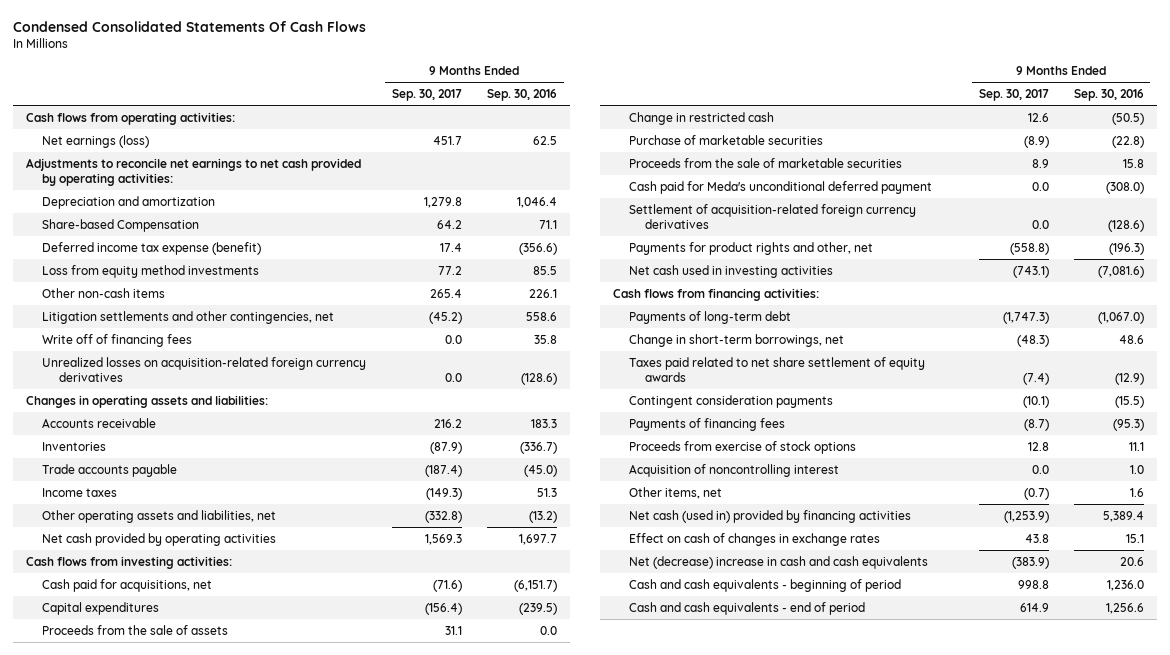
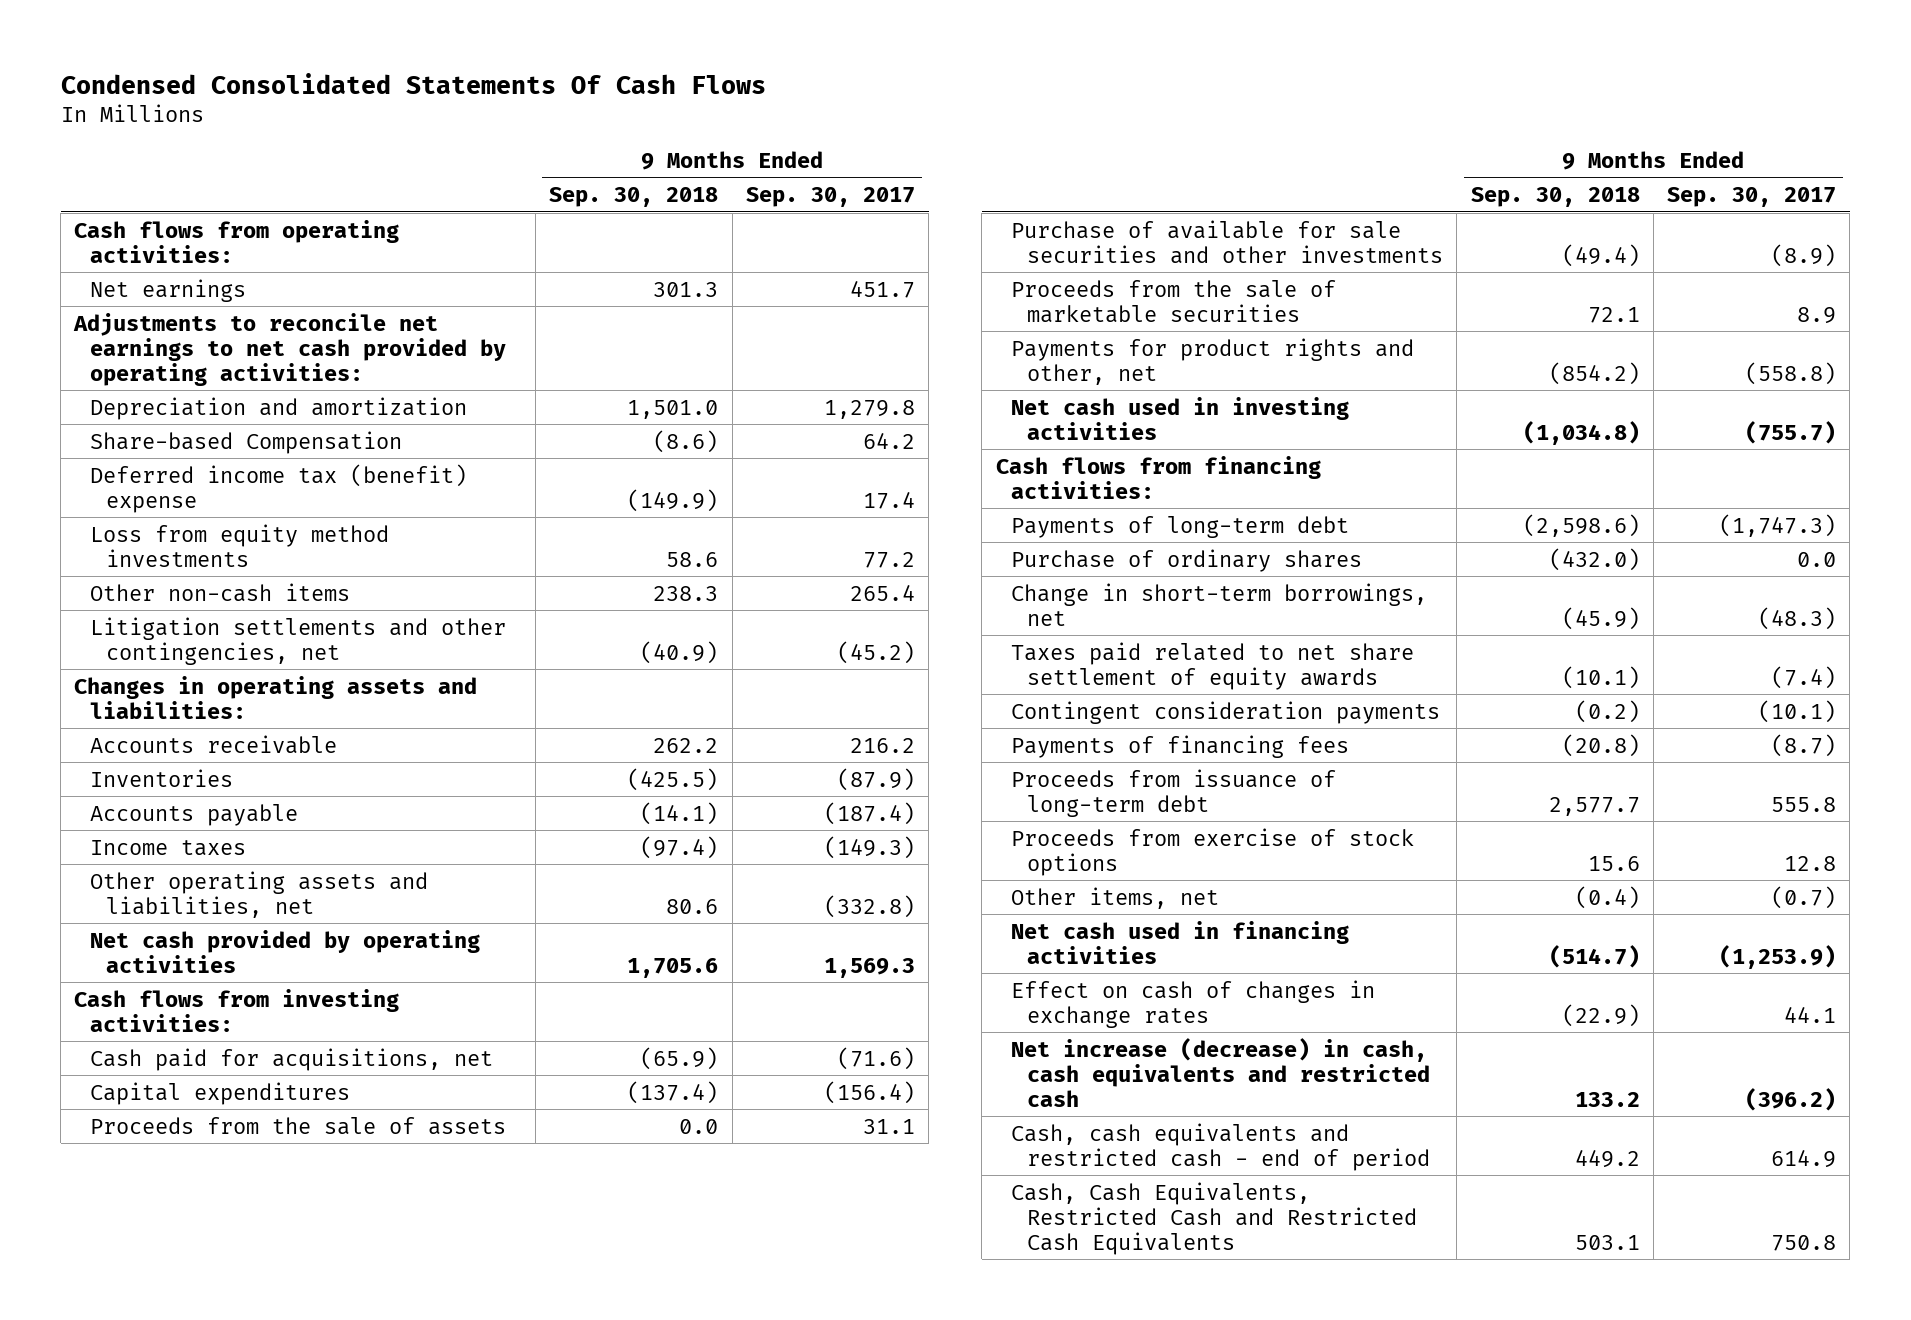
- | 9 Months Ended Sep. 30, 2017 | 9 Months Ended Sep. 30, 2016
+ | 9 Months Ended Sep. 30, 2018 | 9 Months Ended Sep. 30, 2017
- Net earnings (loss) | 451.7 | 62.5
+ Net earnings | 301.3 | 451.7
- Deferred income tax expense (benefit) | 17.4 | (356.6)
+ Deferred income tax (benefit) expense | (149.9) | 17.4
- Write off of financing fees | 0.0 | 35.8
- Unrealized losses on acquisition-related foreign currency derivatives | 0.0 | (128.6)
- Trade accounts payable | (187.4) | (45.0)
+ Accounts payable | (14.1) | (187.4)
- Change in restricted cash | 12.6 | (50.5)
- Purchase of marketable securities | (8.9) | (22.8)
+ Purchase of available for sale securities and other investments | (49.4) | (8.9)
- Cash paid for Meda's unconditional deferred payment | 0.0 | (308.0)
- Settlement of acquisition-related foreign currency derivatives | 0.0 | (128.6)
- Net cash used in investing activities | (743.1) | (7,081.6)
+ Net cash used in investing activities | (1,034.8) | (755.7)
+ Purchase of ordinary shares | (432.0) | 0.0
+ Proceeds from issuance of long-term debt | 2,577.7 | 555.8
- Acquisition of noncontrolling interest | 0.0 | 1.0
- Net cash (used in) provided by financing activities | (1,253.9) | 5,389.4
- Effect on cash of changes in exchange rates | 43.8 | 15.1
- Net (decrease) increase in cash and cash equivalents | (383.9) | 20.6
- Cash and cash equivalents - beginning of period | 998.8 | 1,236.0
- Cash and cash equivalents - end of period | 614.9 | 1,256.6
+ Net cash used in financing activities | (514.7) | (1,253.9)
+ Effect on cash of changes in exchange rates | (22.9) | 44.1
+ Net increase (decrease) in cash, cash equivalents and restricted cash | 133.2 | (396.2)
+ Cash, cash equivalents and restricted cash - end of period | 449.2 | 614.9
+ Cash, Cash Equivalents, Restricted Cash and Restricted Cash Equivalents | 503.1 | 750.8

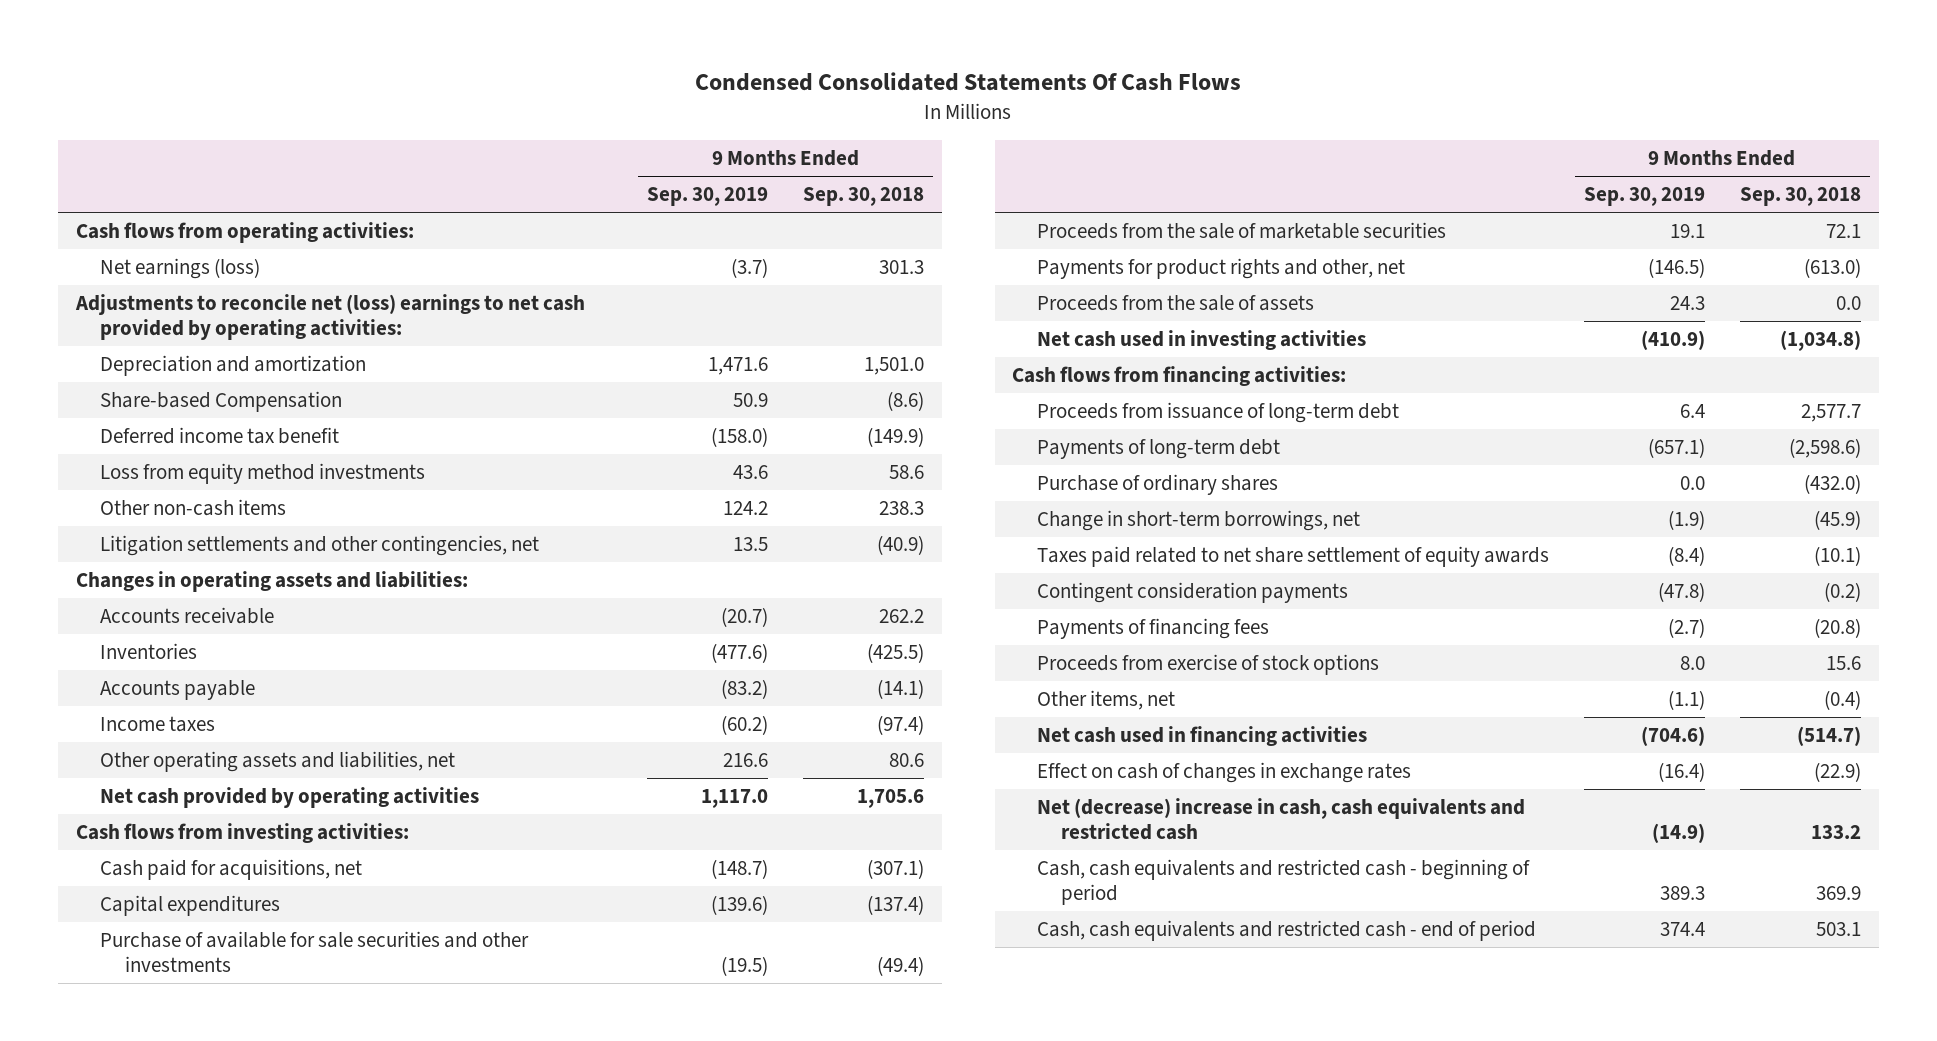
- | 9 Months Ended Sep. 30, 2018 | 9 Months Ended Sep. 30, 2017
+ | 9 Months Ended Sep. 30, 2019 | 9 Months Ended Sep. 30, 2018
- Net earnings | 301.3 | 451.7
- Adjustments to reconcile net earnings to net cash provided by operating activities:
+ Net earnings (loss) | (3.7) | 301.3
+ Adjustments to reconcile net (loss) earnings to net cash provided by operating activities:
- Deferred income tax (benefit) expense | (149.9) | 17.4
+ Deferred income tax benefit | (158.0) | (149.9)
- Cash paid for acquisitions, net | (65.9) | (71.6)
+ Cash paid for acquisitions, net | (148.7) | (307.1)
- Payments for product rights and other, net | (854.2) | (558.8)
+ Payments for product rights and other, net | (146.5) | (613.0)
moved down: Proceeds from the sale of assets | 24.3 | 0.0
moved up: Proceeds from issuance of long-term debt | 6.4 | 2,577.7
- Net increase (decrease) in cash, cash equivalents and restricted cash | 133.2 | (396.2)
- Cash, cash equivalents and restricted cash - end of period | 449.2 | 614.9
- Cash, Cash Equivalents, Restricted Cash and Restricted Cash Equivalents | 503.1 | 750.8
+ Net (decrease) increase in cash, cash equivalents and restricted cash | (14.9) | 133.2
+ Cash, cash equivalents and restricted cash - beginning of period | 389.3 | 369.9
+ Cash, cash equivalents and restricted cash - end of period | 374.4 | 503.1

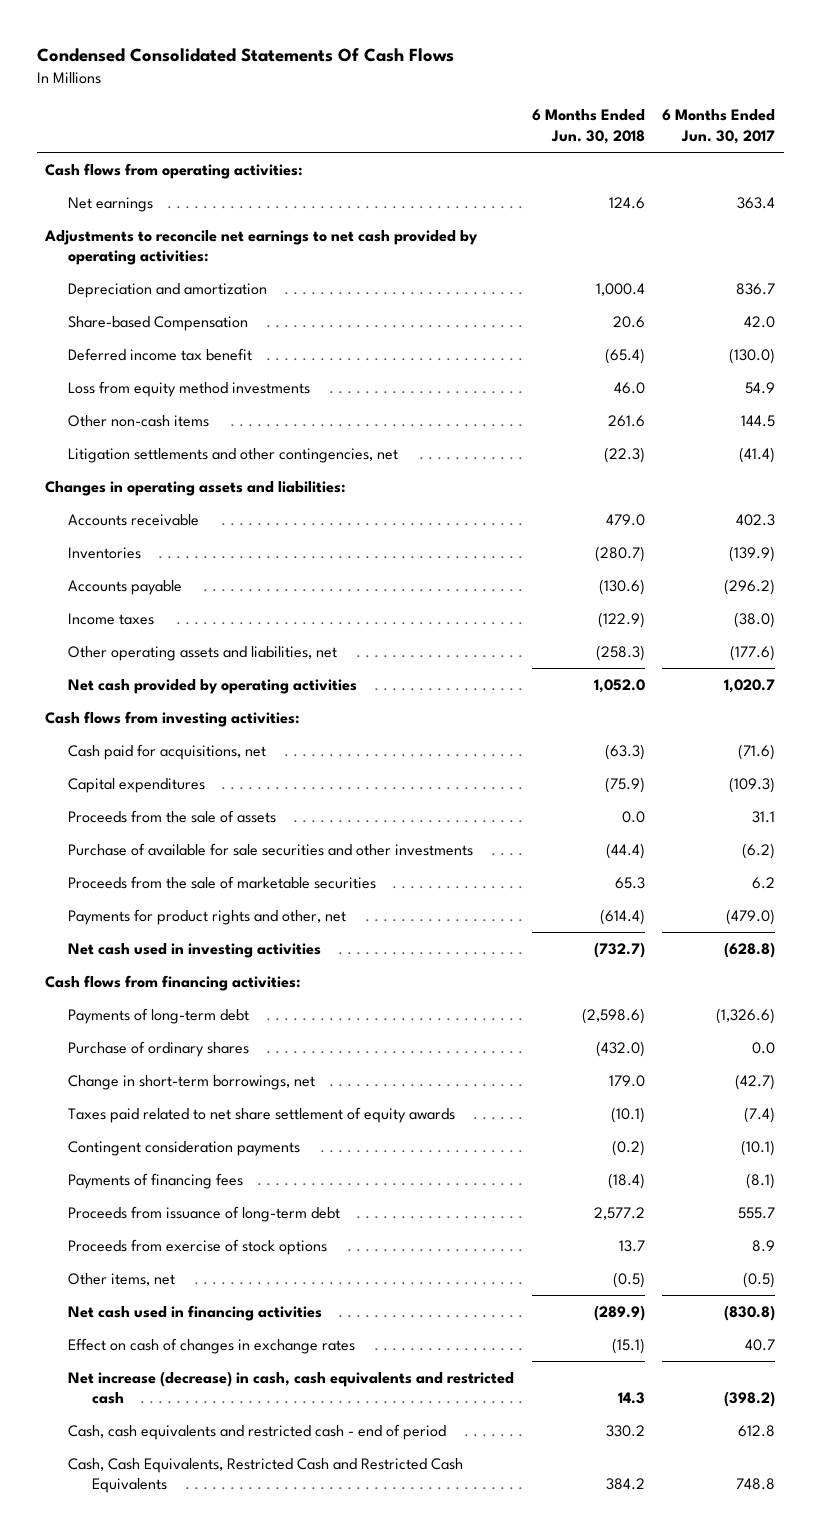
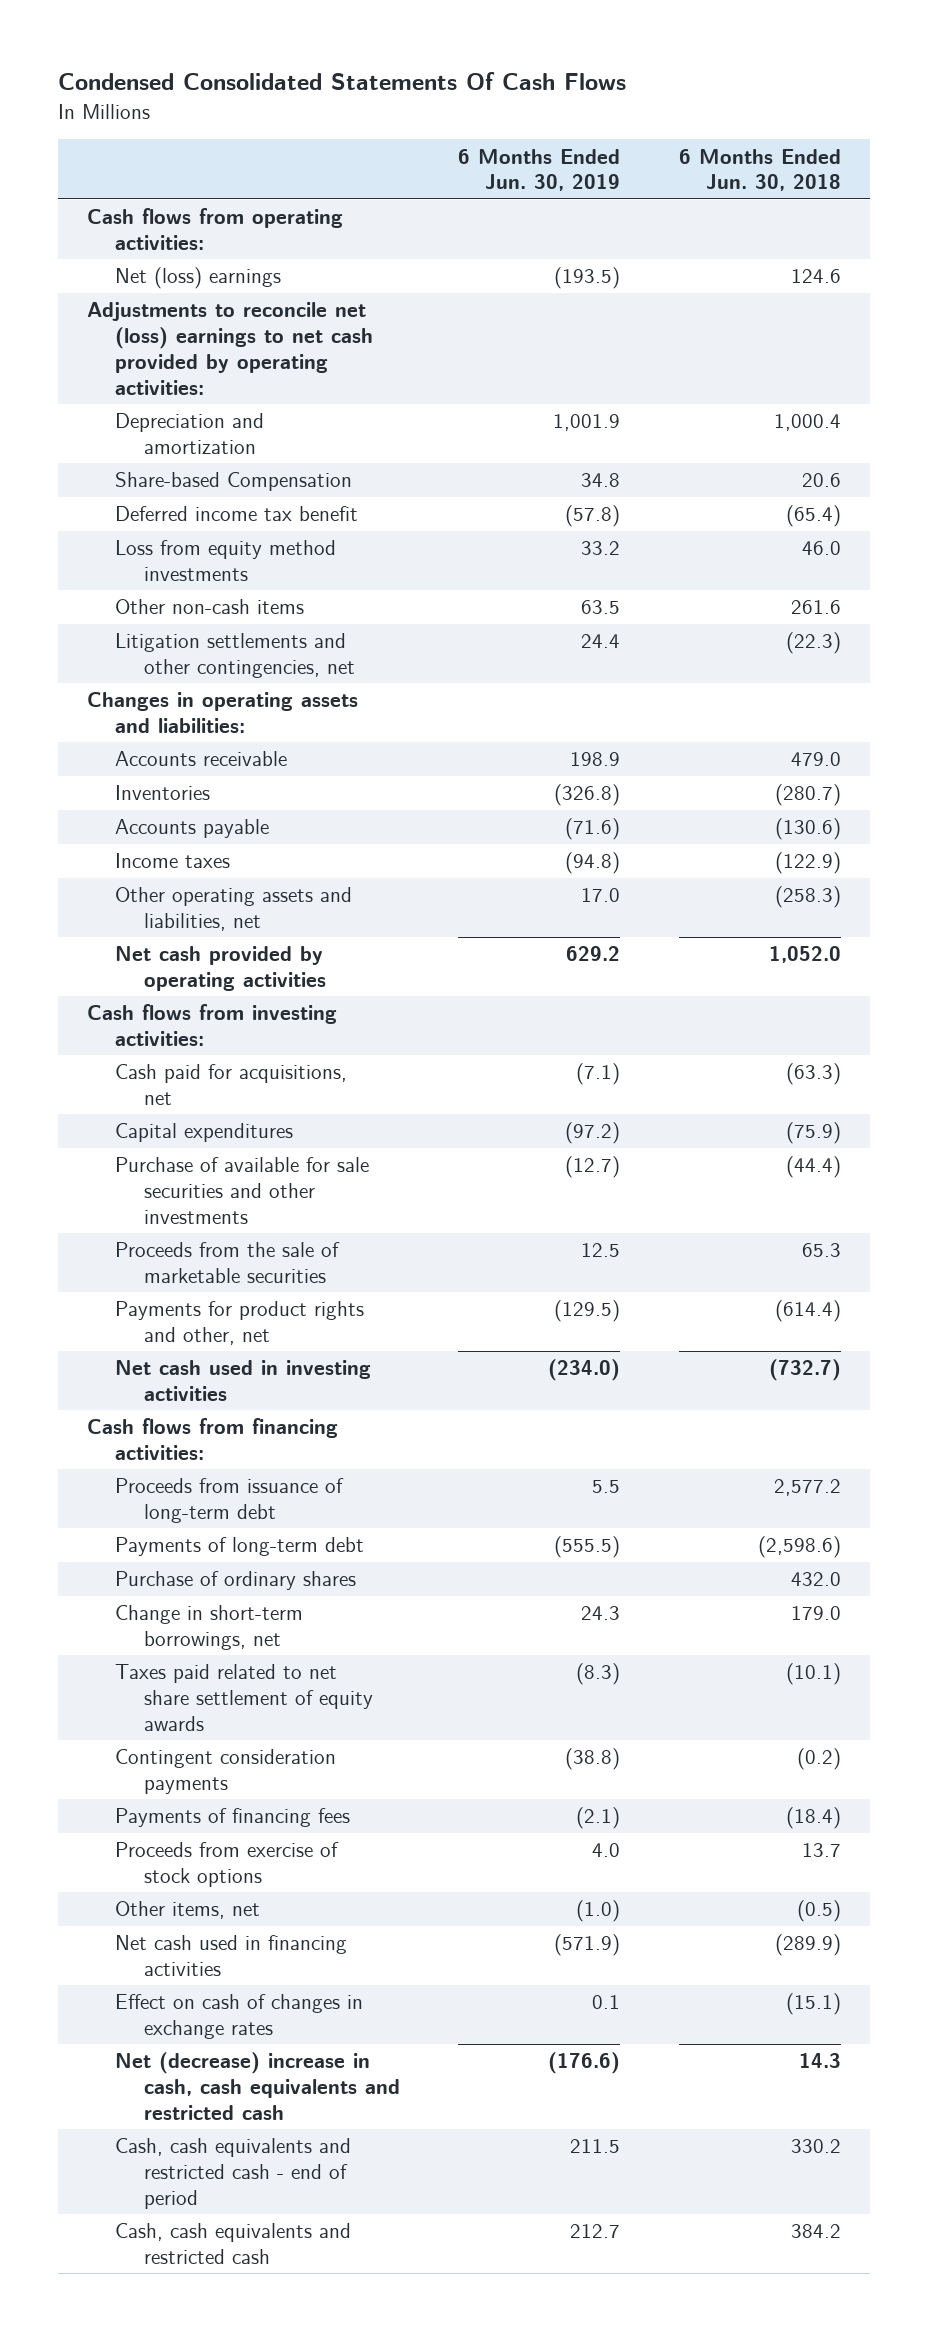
- | 6 Months Ended Jun. 30, 2018 | 6 Months Ended Jun. 30, 2017
+ | 6 Months Ended Jun. 30, 2019 | 6 Months Ended Jun. 30, 2018
- Net earnings | 124.6 | 363.4
- Adjustments to reconcile net earnings to net cash provided by operating activities:
+ Net (loss) earnings | (193.5) | 124.6
+ Adjustments to reconcile net (loss) earnings to net cash provided by operating activities:
- Proceeds from the sale of assets | 0.0 | 31.1
moved up: Proceeds from issuance of long-term debt | 5.5 | 2,577.2
- Purchase of ordinary shares | (432.0) | 0.0
+ Purchase of ordinary shares | | 432.0
- Net increase (decrease) in cash, cash equivalents and restricted cash | 14.3 | (398.2)
+ Net (decrease) increase in cash, cash equivalents and restricted cash | (176.6) | 14.3
- Cash, Cash Equivalents, Restricted Cash and Restricted Cash Equivalents | 384.2 | 748.8
+ Cash, cash equivalents and restricted cash | 212.7 | 384.2

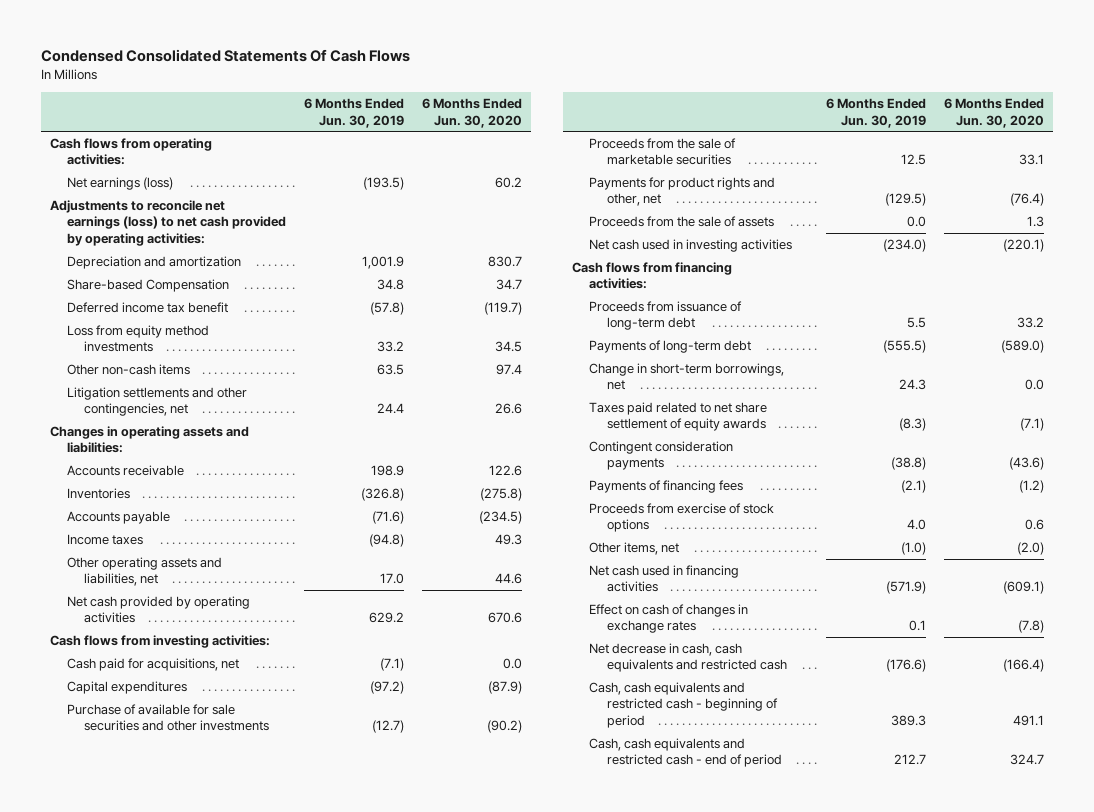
- | 6 Months Ended Jun. 30, 2019 | 6 Months Ended Jun. 30, 2018
+ | 6 Months Ended Jun. 30, 2019 | 6 Months Ended Jun. 30, 2020
- Net (loss) earnings | (193.5) | 124.6
- Adjustments to reconcile net (loss) earnings to net cash provided by operating activities:
+ Net earnings (loss) | (193.5) | 60.2
+ Adjustments to reconcile net earnings (loss) to net cash provided by operating activities:
+ Proceeds from the sale of assets | 0.0 | 1.3
- Purchase of ordinary shares | | 432.0
- Net (decrease) increase in cash, cash equivalents and restricted cash | (176.6) | 14.3
- Cash, cash equivalents and restricted cash - end of period | 211.5 | 330.2
- Cash, cash equivalents and restricted cash | 212.7 | 384.2
+ Net decrease in cash, cash equivalents and restricted cash | (176.6) | (166.4)
+ Cash, cash equivalents and restricted cash - beginning of period | 389.3 | 491.1
+ Cash, cash equivalents and restricted cash - end of period | 212.7 | 324.7

